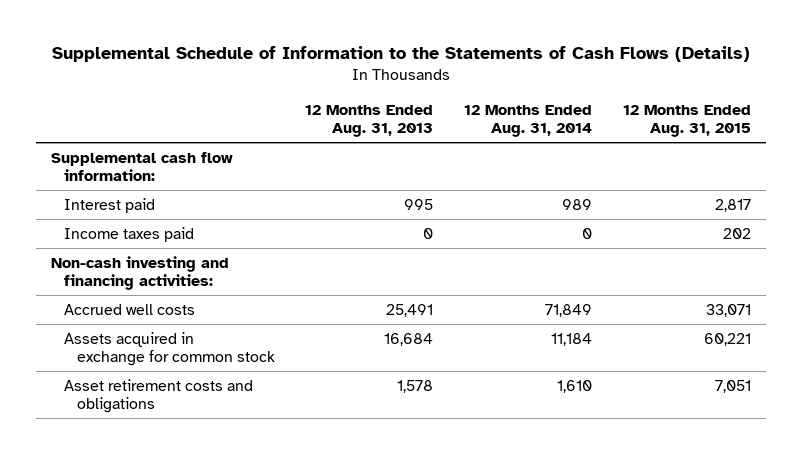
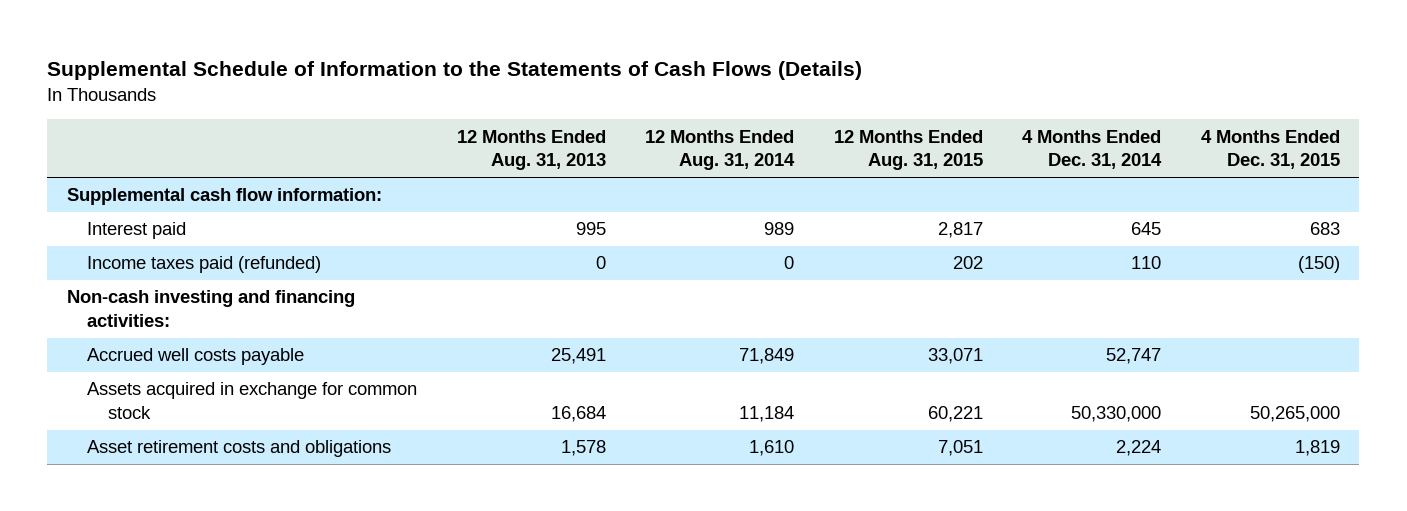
- | 12 Months Ended Aug. 31, 2013 | 12 Months Ended Aug. 31, 2014 | 12 Months Ended Aug. 31, 2015
+ | 12 Months Ended Aug. 31, 2013 | 12 Months Ended Aug. 31, 2014 | 12 Months Ended Aug. 31, 2015 | 4 Months Ended Dec. 31, 2014 | 4 Months Ended Dec. 31, 2015
- Income taxes paid | 0 | 0 | 202
+ Income taxes paid (refunded) | 0 | 0 | 202 | 110 | (150)
- Accrued well costs | 25,491 | 71,849 | 33,071
+ Accrued well costs payable | 25,491 | 71,849 | 33,071 | 52,747 |

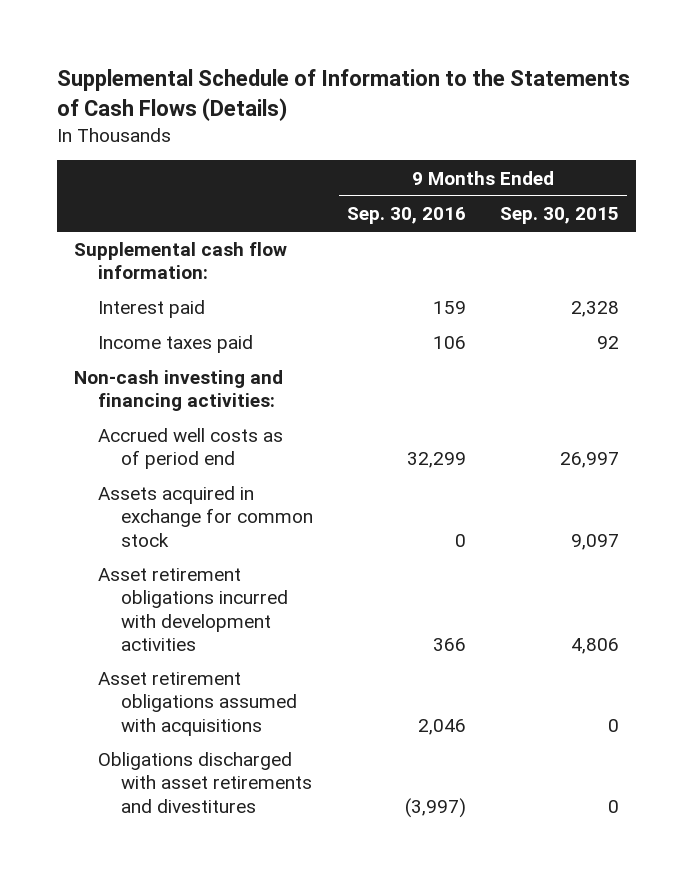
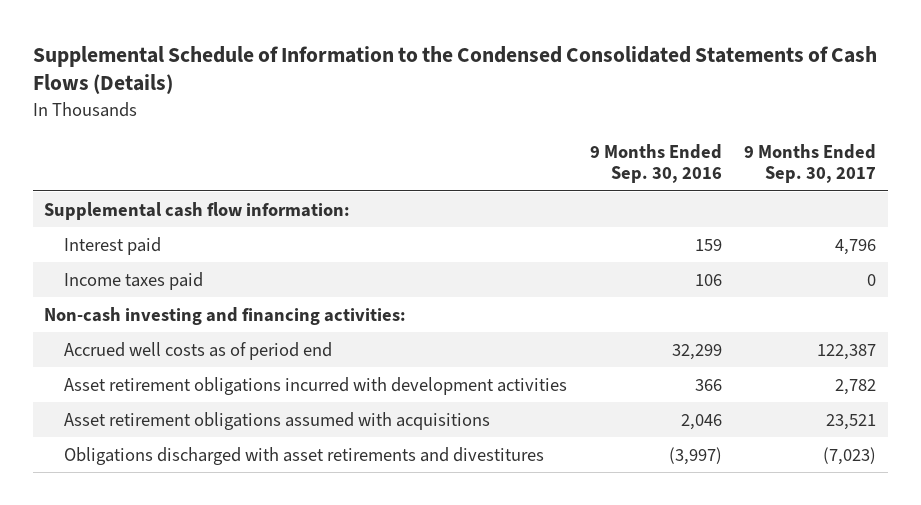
- Supplemental Schedule of Information to the Statements of Cash Flows (Details)
+ Supplemental Schedule of Information to the Condensed Consolidated Statements of Cash Flows (Details)
- | 9 Months Ended Sep. 30, 2016 | 9 Months Ended Sep. 30, 2015
+ | 9 Months Ended Sep. 30, 2016 | 9 Months Ended Sep. 30, 2017
- Assets acquired in exchange for common stock | 0 | 9,097

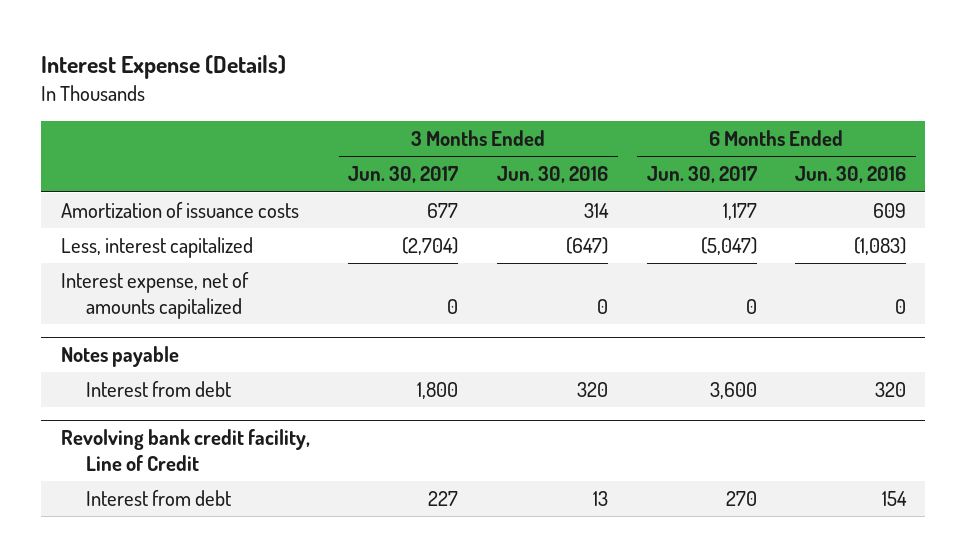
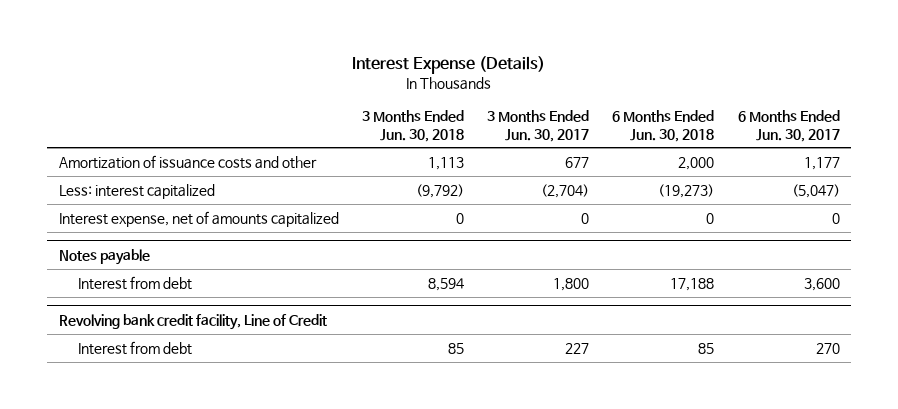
- | 3 Months Ended Jun. 30, 2017 | 3 Months Ended Jun. 30, 2016 | 6 Months Ended Jun. 30, 2017 | 6 Months Ended Jun. 30, 2016
+ | 3 Months Ended Jun. 30, 2018 | 3 Months Ended Jun. 30, 2017 | 6 Months Ended Jun. 30, 2018 | 6 Months Ended Jun. 30, 2017
- Amortization of issuance costs | 677 | 314 | 1,177 | 609
- Less, interest capitalized | (2,704) | (647) | (5,047) | (1,083)
+ Amortization of issuance costs and other | 1,113 | 677 | 2,000 | 1,177
+ Less: interest capitalized | (9,792) | (2,704) | (19,273) | (5,047)

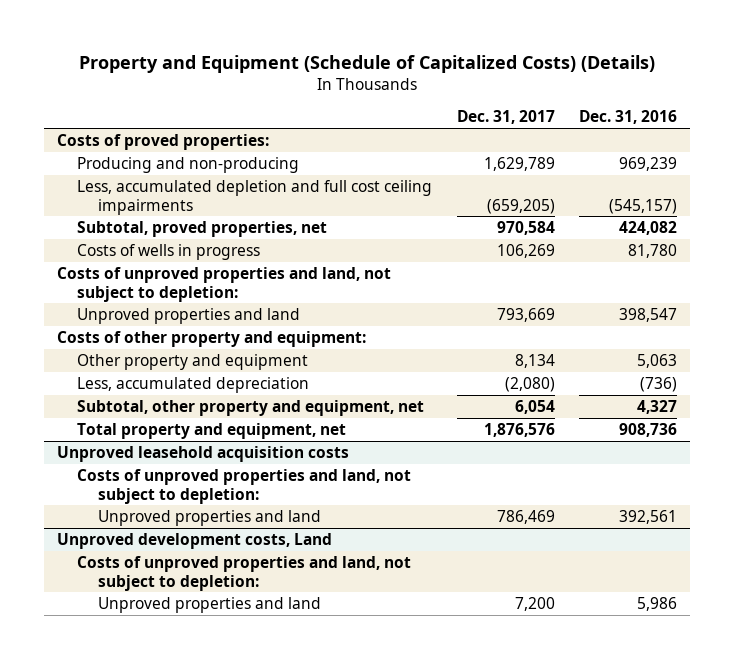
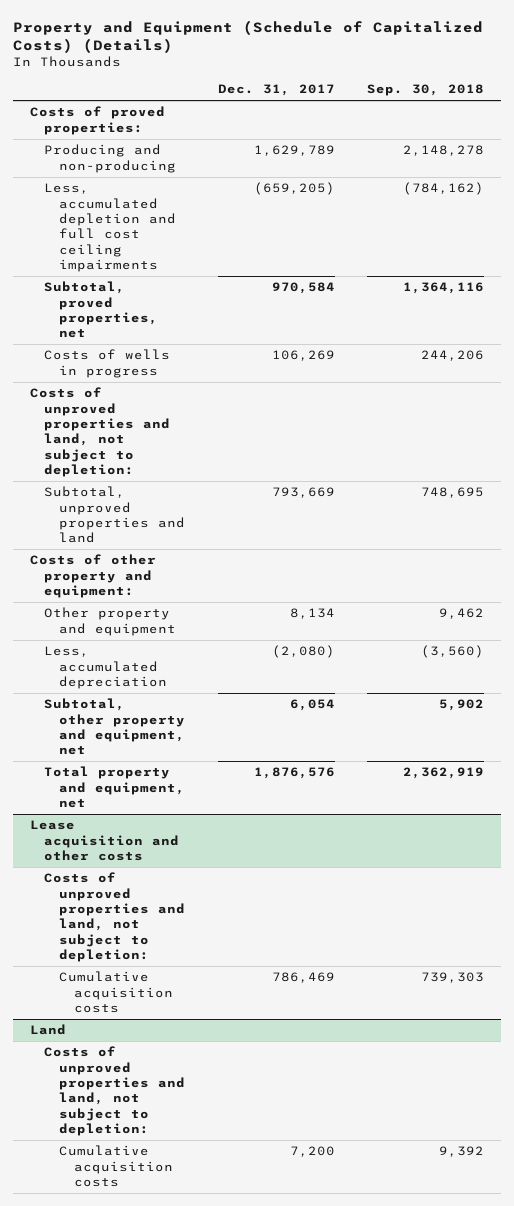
- | Dec. 31, 2017 | Dec. 31, 2016
+ | Dec. 31, 2017 | Sep. 30, 2018
- Unproved properties and land | 793,669 | 398,547
+ Subtotal, unproved properties and land | 793,669 | 748,695
- Unproved leasehold acquisition costs
+ Lease acquisition and other costs
- Unproved properties and land | 786,469 | 392,561
- Unproved development costs, Land
+ Cumulative acquisition costs | 786,469 | 739,303
+ Land
- Unproved properties and land | 7,200 | 5,986
+ Cumulative acquisition costs | 7,200 | 9,392

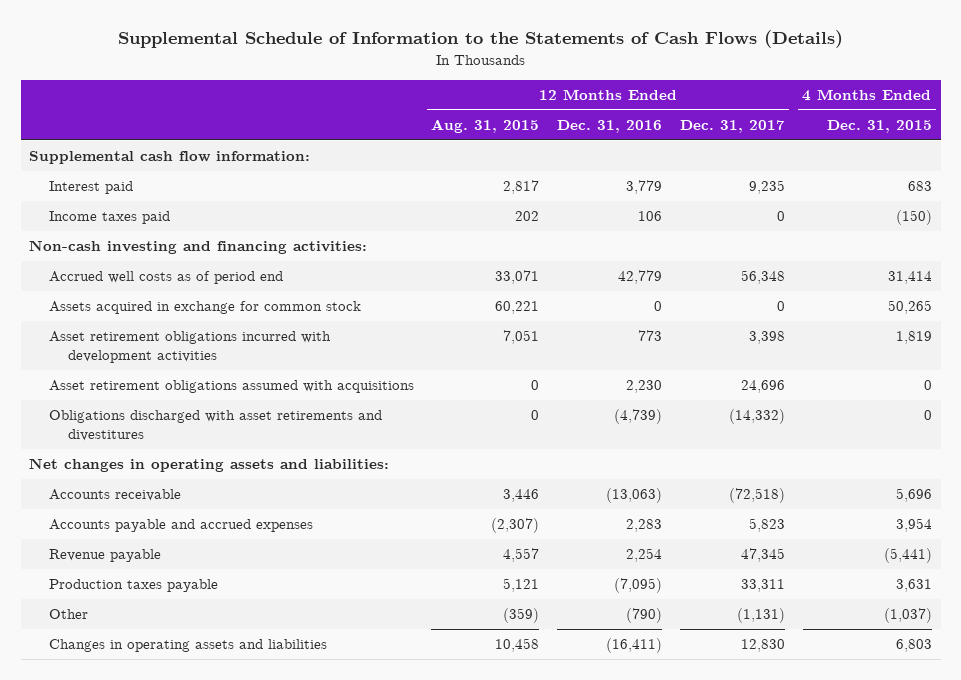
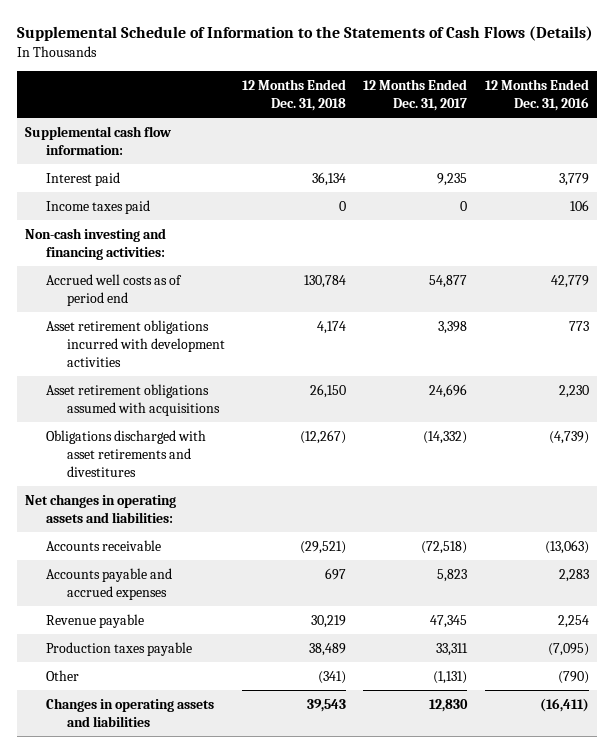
- | 12 Months Ended Aug. 31, 2015 | 12 Months Ended Dec. 31, 2016 | 12 Months Ended Dec. 31, 2017 | 4 Months Ended Dec. 31, 2015
+ | 12 Months Ended Dec. 31, 2018 | 12 Months Ended Dec. 31, 2017 | 12 Months Ended Dec. 31, 2016
- Accrued well costs as of period end | 33,071 | 42,779 | 56,348 | 31,414
- Assets acquired in exchange for common stock | 60,221 | 0 | 0 | 50,265
+ Accrued well costs as of period end | 130,784 | 54,877 | 42,779

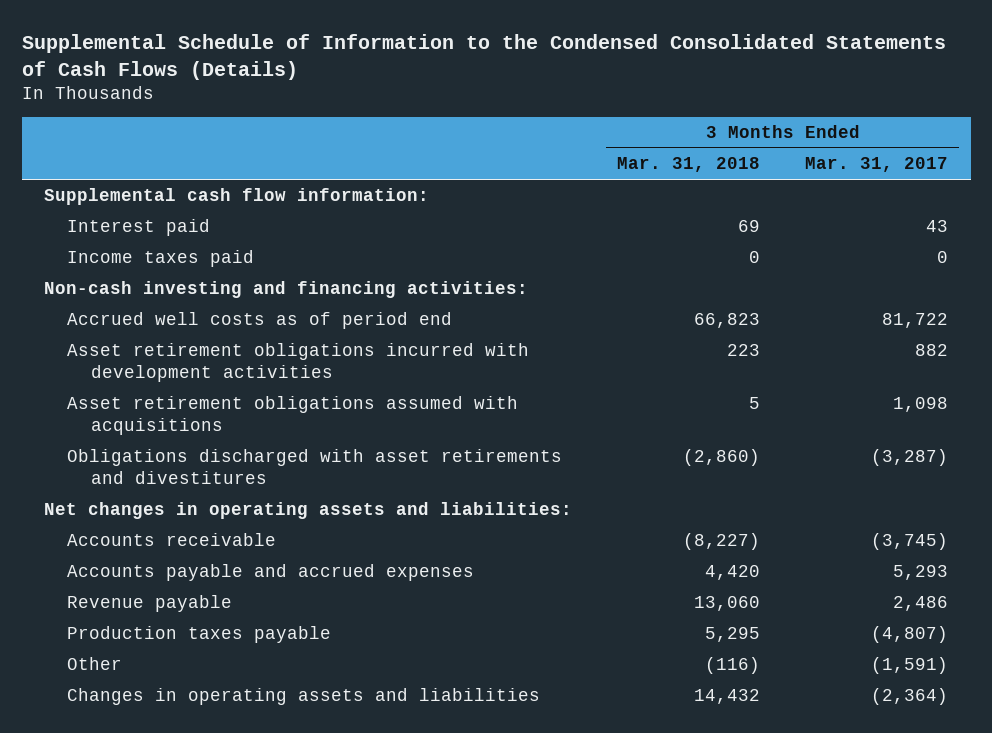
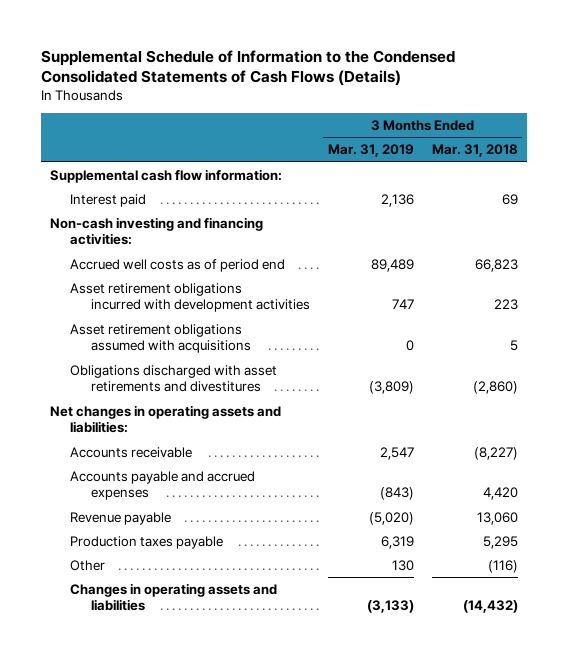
- | 3 Months Ended Mar. 31, 2018 | 3 Months Ended Mar. 31, 2017
+ | 3 Months Ended Mar. 31, 2019 | 3 Months Ended Mar. 31, 2018
- Income taxes paid | 0 | 0
- Changes in operating assets and liabilities | 14,432 | (2,364)
+ Changes in operating assets and liabilities | (3,133) | (14,432)

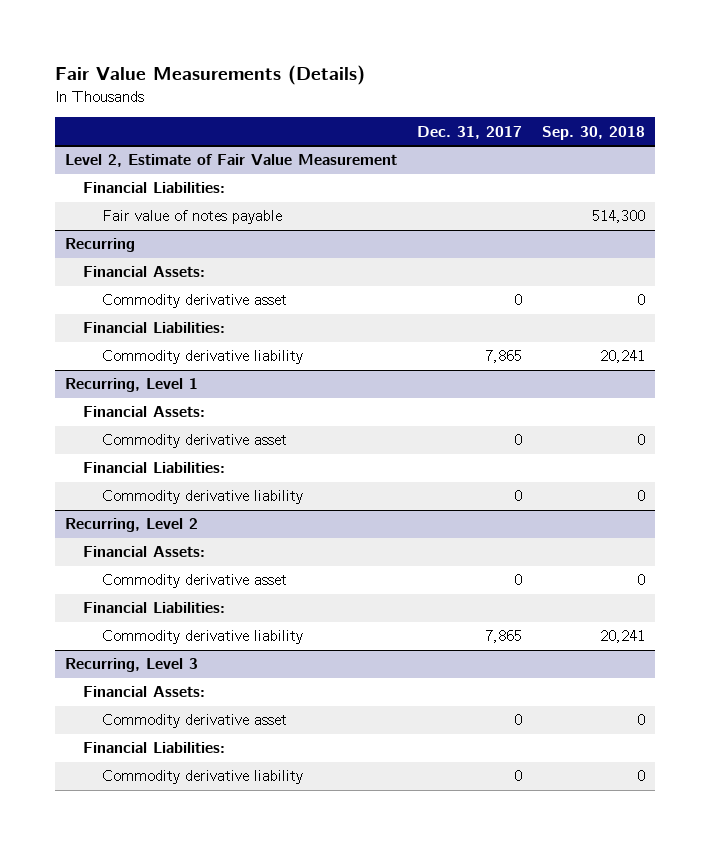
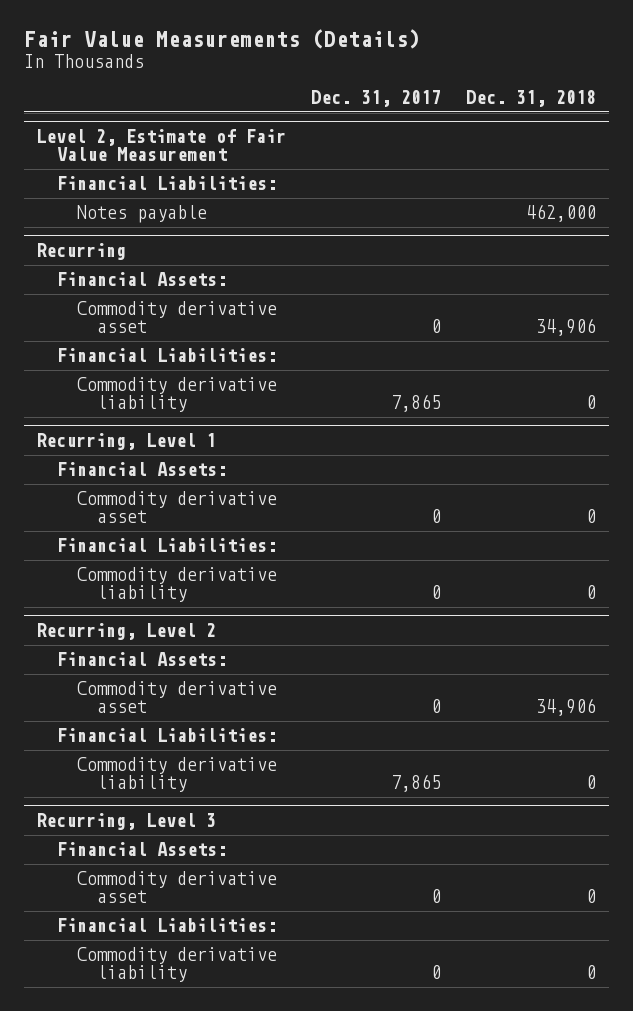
- | Dec. 31, 2017 | Sep. 30, 2018
+ | Dec. 31, 2017 | Dec. 31, 2018
@ Level 2, Estimate of Fair Value Measurement
- Fair value of notes payable | | 514,300
+ Notes payable | | 462,000

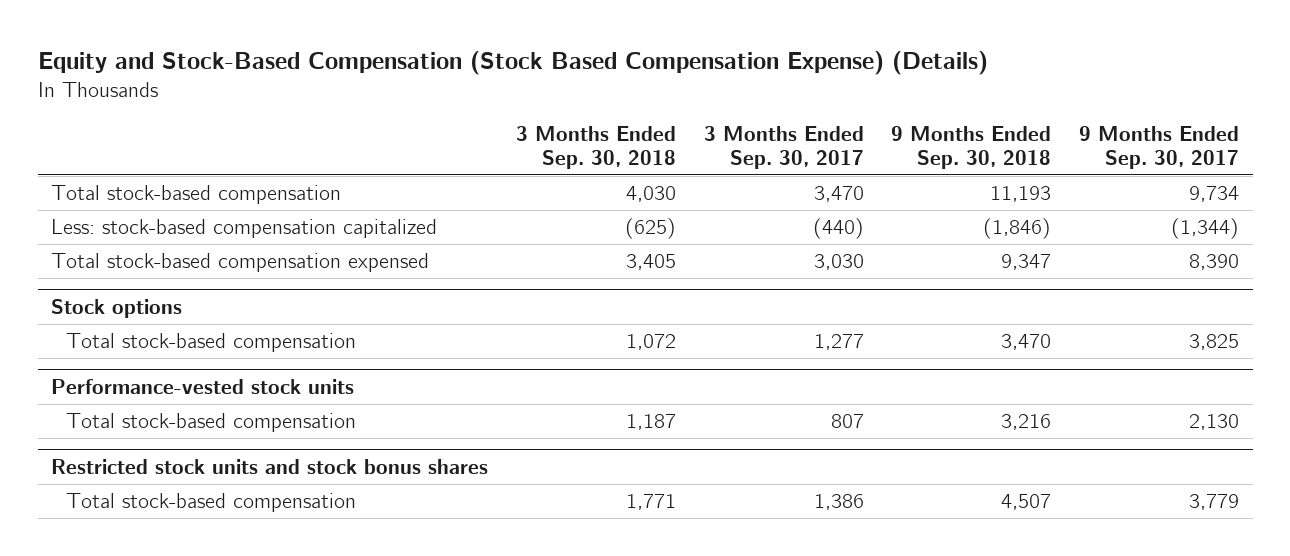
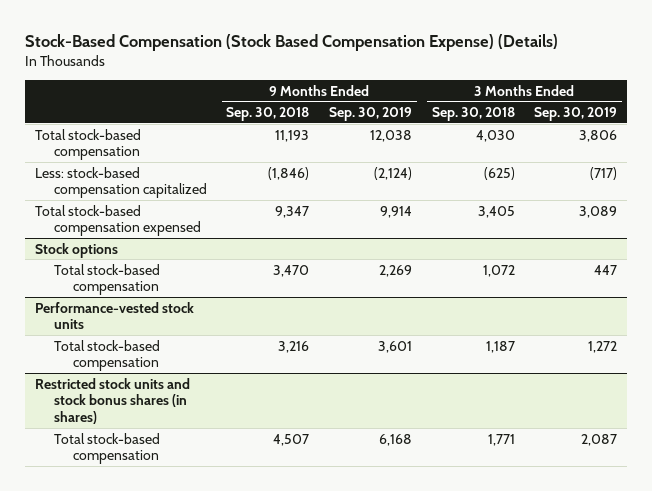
- Equity and Stock-Based Compensation (Stock Based Compensation Expense) (Details)
+ Stock-Based Compensation (Stock Based Compensation Expense) (Details)
- | 3 Months Ended Sep. 30, 2018 | 3 Months Ended Sep. 30, 2017 | 9 Months Ended Sep. 30, 2018 | 9 Months Ended Sep. 30, 2017
+ | 9 Months Ended Sep. 30, 2018 | 9 Months Ended Sep. 30, 2019 | 3 Months Ended Sep. 30, 2018 | 3 Months Ended Sep. 30, 2019
- Restricted stock units and stock bonus shares
+ Restricted stock units and stock bonus shares (in shares)

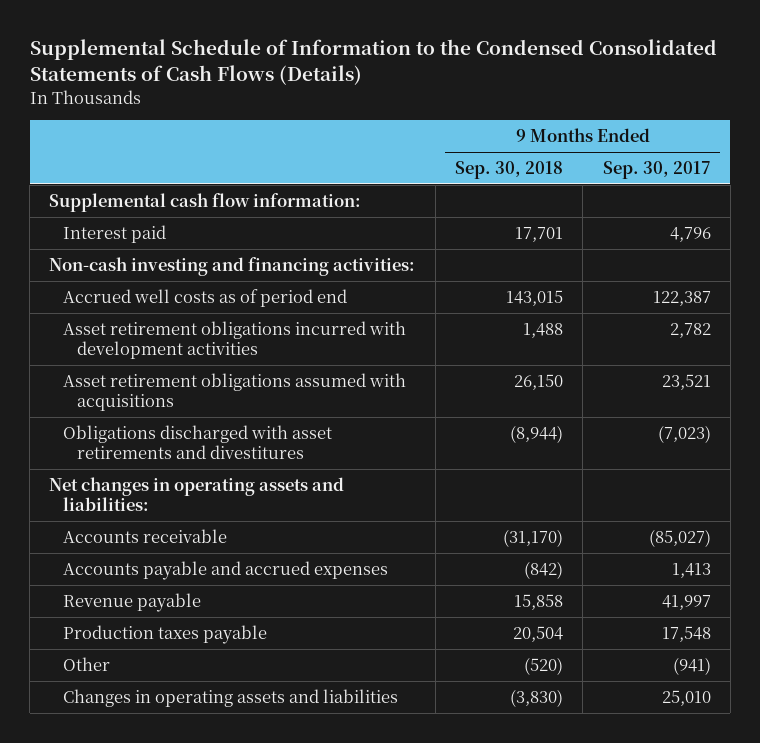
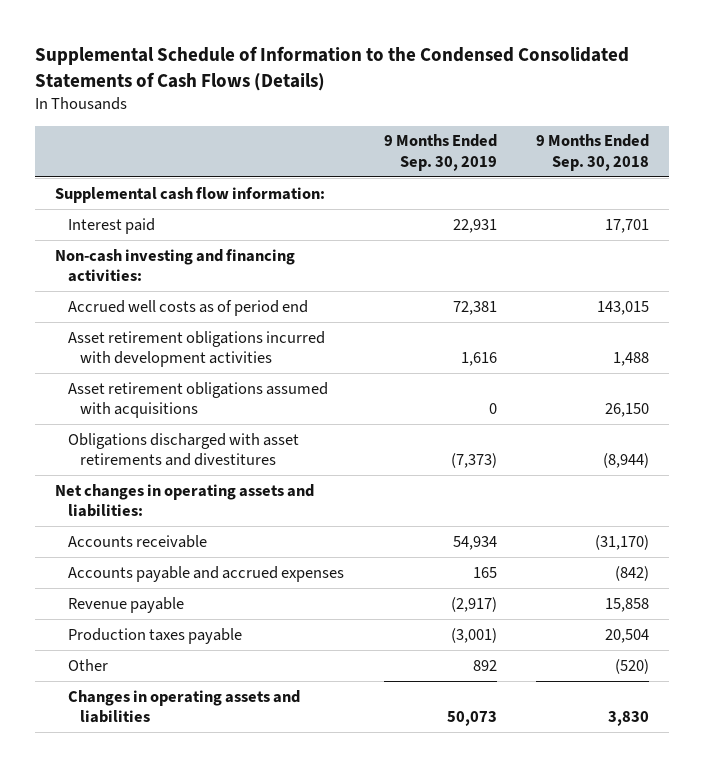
- | 9 Months Ended Sep. 30, 2018 | 9 Months Ended Sep. 30, 2017
+ | 9 Months Ended Sep. 30, 2019 | 9 Months Ended Sep. 30, 2018
- Changes in operating assets and liabilities | (3,830) | 25,010
+ Changes in operating assets and liabilities | 50,073 | 3,830

